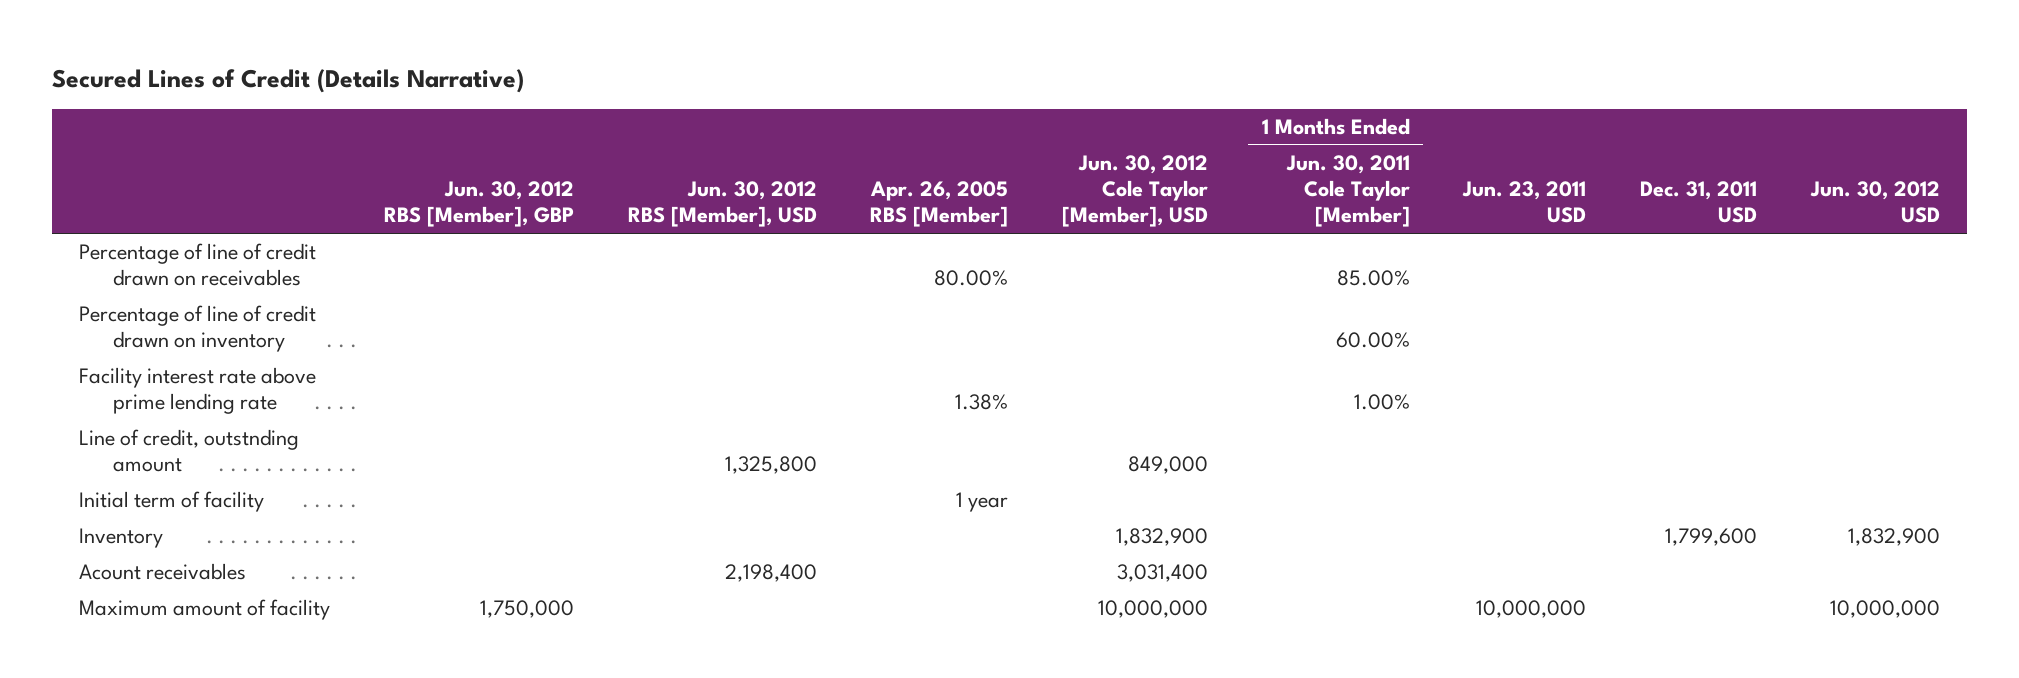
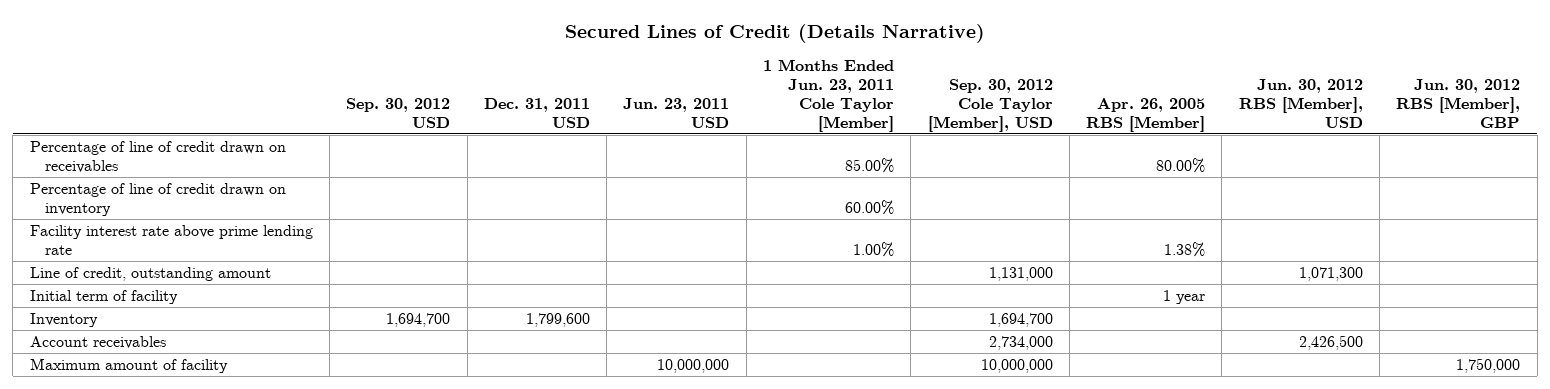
- | Jun. 30, 2012 RBS [Member], GBP | Jun. 30, 2012 RBS [Member], USD | Apr. 26, 2005 RBS [Member] | Jun. 30, 2012 Cole Taylor [Member], USD | 1 Months Ended Jun. 30, 2011 Cole Taylor [Member] | Jun. 23, 2011 USD | Dec. 31, 2011 USD | Jun. 30, 2012 USD
+ | Sep. 30, 2012 USD | Dec. 31, 2011 USD | Jun. 23, 2011 USD | 1 Months Ended Jun. 23, 2011 Cole Taylor [Member] | Sep. 30, 2012 Cole Taylor [Member], USD | Apr. 26, 2005 RBS [Member] | Jun. 30, 2012 RBS [Member], USD | Jun. 30, 2012 RBS [Member], GBP
- Line of credit, outstnding amount | | 1,325,800 | | 849,000 | | | |
+ Line of credit, outstanding amount | | | | | 1,131,000 | | 1,071,300 |
- Acount receivables | | 2,198,400 | | 3,031,400 | | | |
+ Account receivables | | | | | 2,734,000 | | 2,426,500 |

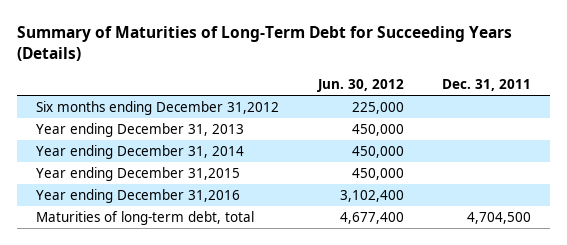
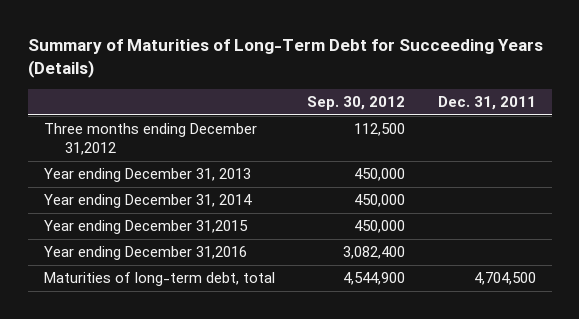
- | Jun. 30, 2012 | Dec. 31, 2011
+ | Sep. 30, 2012 | Dec. 31, 2011
- Six months ending December 31,2012 | 225,000 |
+ Three months ending December 31,2012 | 112,500 |

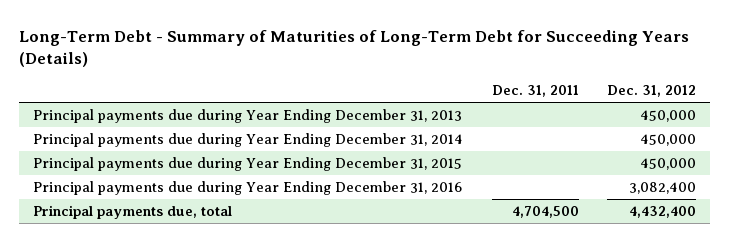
- Summary of Maturities of Long-Term Debt for Succeeding Years (Details)
+ Long-Term Debt - Summary of Maturities of Long-Term Debt for Succeeding Years (Details)
- | Sep. 30, 2012 | Dec. 31, 2011
+ | Dec. 31, 2011 | Dec. 31, 2012
- Three months ending December 31,2012 | 112,500 |
- Year ending December 31, 2013 | 450,000 |
- Year ending December 31, 2014 | 450,000 |
- Year ending December 31,2015 | 450,000 |
- Year ending December 31,2016 | 3,082,400 |
- Maturities of long-term debt, total | 4,544,900 | 4,704,500
+ Principal payments due during Year Ending December 31, 2013 | | 450,000
+ Principal payments due during Year Ending December 31, 2014 | | 450,000
+ Principal payments due during Year Ending December 31, 2015 | | 450,000
+ Principal payments due during Year Ending December 31, 2016 | | 3,082,400
+ Principal payments due, total | 4,704,500 | 4,432,400

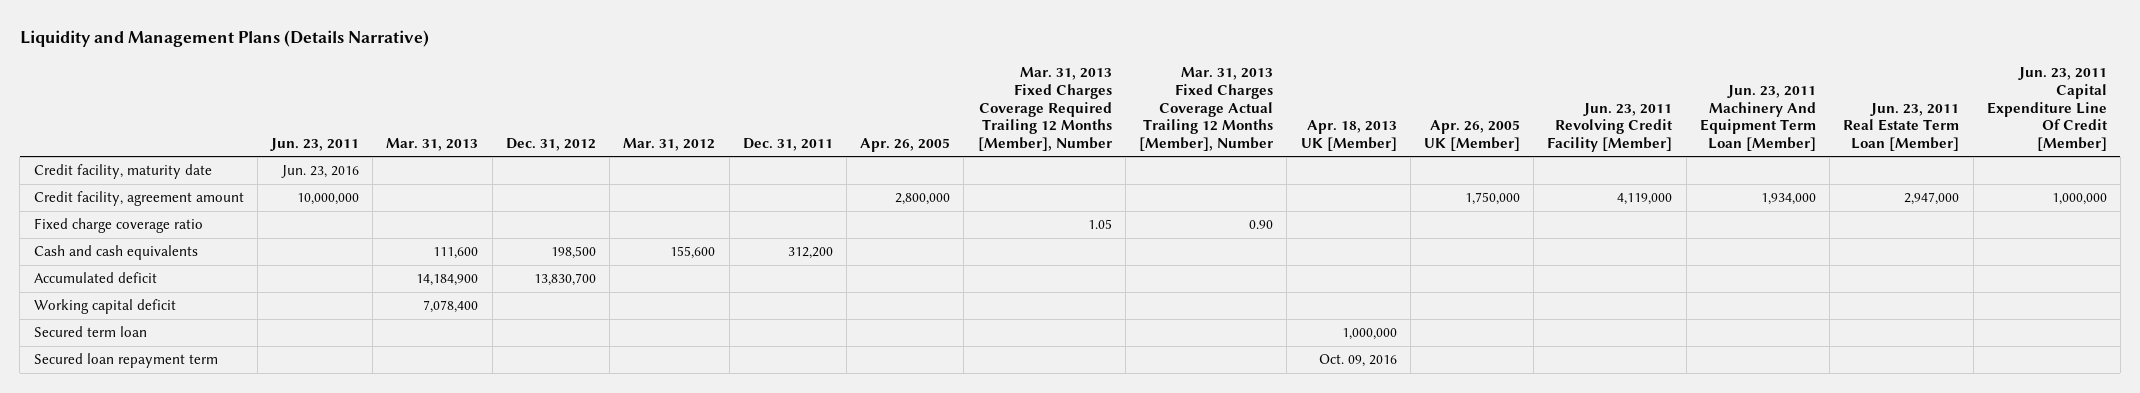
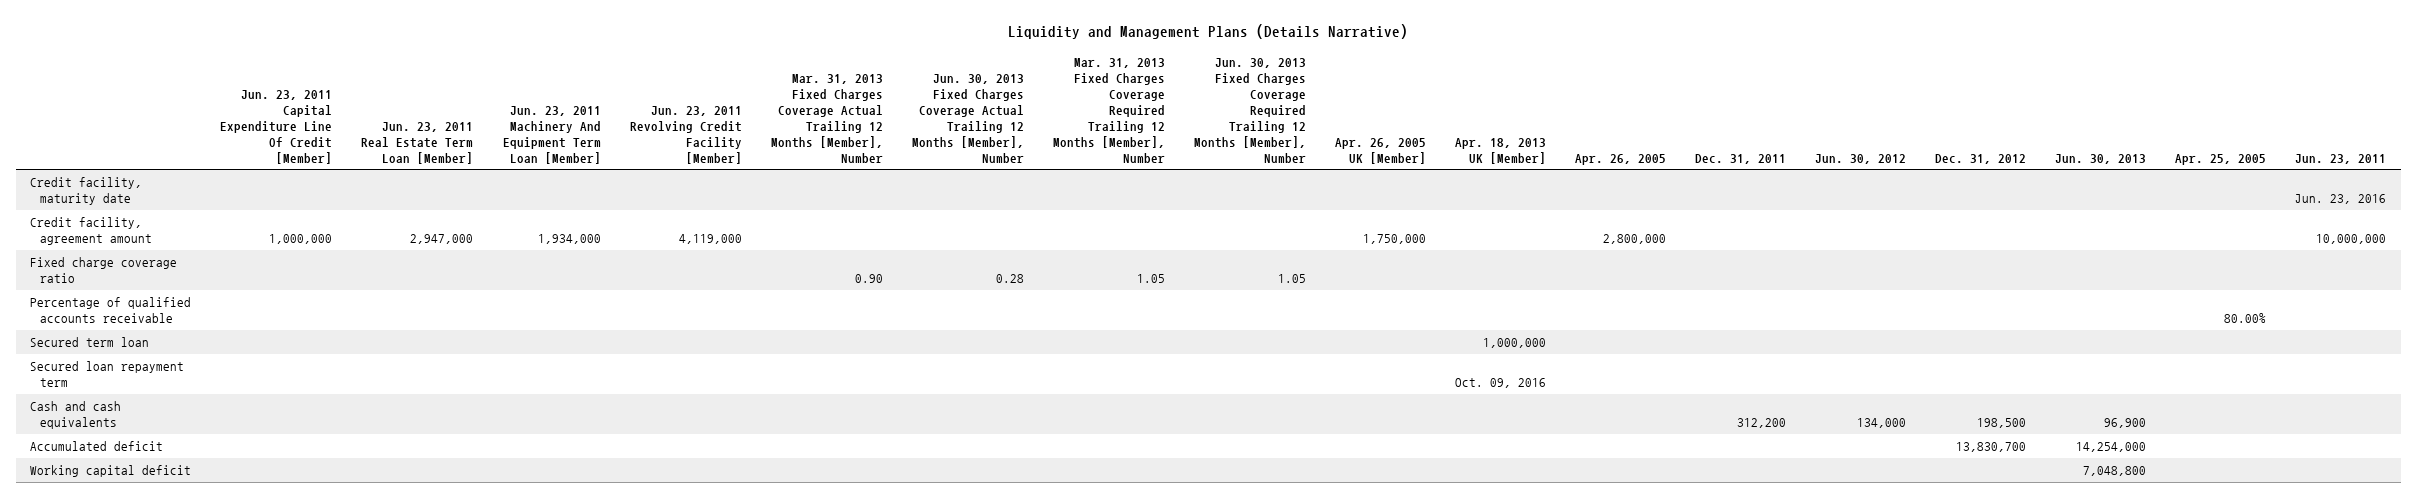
- | Jun. 23, 2011 | Mar. 31, 2013 | Dec. 31, 2012 | Mar. 31, 2012 | Dec. 31, 2011 | Apr. 26, 2005 | Mar. 31, 2013 Fixed Charges Coverage Required Trailing 12 Months [Member], Number | Mar. 31, 2013 Fixed Charges Coverage Actual Trailing 12 Months [Member], Number | Apr. 18, 2013 UK [Member] | Apr. 26, 2005 UK [Member] | Jun. 23, 2011 Revolving Credit Facility [Member] | Jun. 23, 2011 Machinery And Equipment Term Loan [Member] | Jun. 23, 2011 Real Estate Term Loan [Member] | Jun. 23, 2011 Capital Expenditure Line Of Credit [Member]
+ | Jun. 23, 2011 Capital Expenditure Line Of Credit [Member] | Jun. 23, 2011 Real Estate Term Loan [Member] | Jun. 23, 2011 Machinery And Equipment Term Loan [Member] | Jun. 23, 2011 Revolving Credit Facility [Member] | Mar. 31, 2013 Fixed Charges Coverage Actual Trailing 12 Months [Member], Number | Jun. 30, 2013 Fixed Charges Coverage Actual Trailing 12 Months [Member], Number | Mar. 31, 2013 Fixed Charges Coverage Required Trailing 12 Months [Member], Number | Jun. 30, 2013 Fixed Charges Coverage Required Trailing 12 Months [Member], Number | Apr. 26, 2005 UK [Member] | Apr. 18, 2013 UK [Member] | Apr. 26, 2005 | Dec. 31, 2011 | Jun. 30, 2012 | Dec. 31, 2012 | Jun. 30, 2013 | Apr. 25, 2005 | Jun. 23, 2011
+ Percentage of qualified accounts receivable | | | | | | | | | | | | | | | | 80.00% |
moved up: Secured term loan | | | | | | | | | | 1,000,000 | | | | | | |
moved up: Secured loan repayment term | | | | | | | | | | Oct. 09, 2016 | | | | | | |

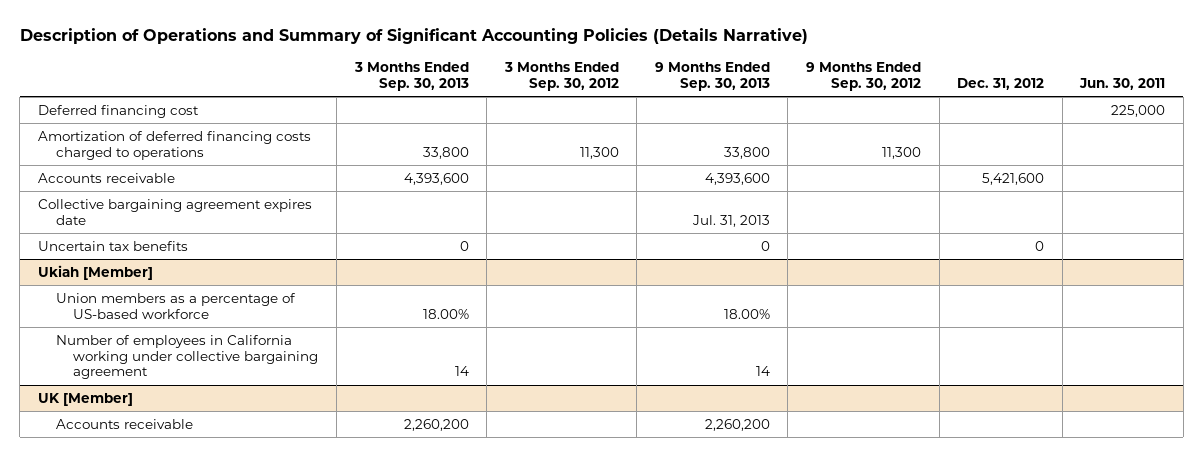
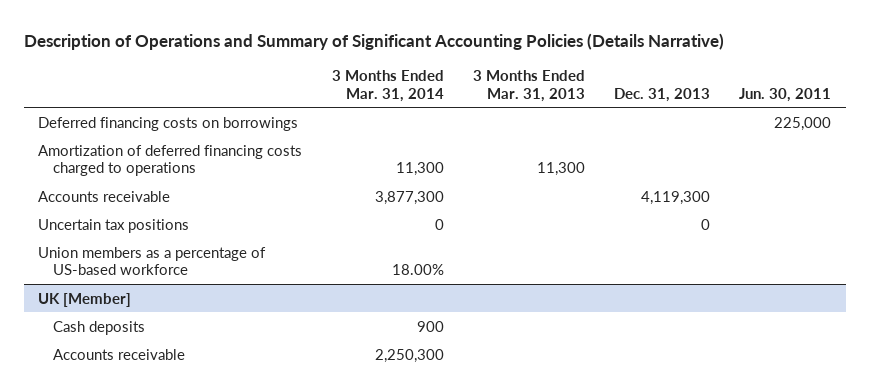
- | 3 Months Ended Sep. 30, 2013 | 3 Months Ended Sep. 30, 2012 | 9 Months Ended Sep. 30, 2013 | 9 Months Ended Sep. 30, 2012 | Dec. 31, 2012 | Jun. 30, 2011
+ | 3 Months Ended Mar. 31, 2014 | 3 Months Ended Mar. 31, 2013 | Dec. 31, 2013 | Jun. 30, 2011
- Deferred financing cost | | | | | | 225,000
+ Deferred financing costs on borrowings | | | | 225,000
- Collective bargaining agreement expires date | | | Jul. 31, 2013 | | |
- Uncertain tax benefits | 0 | | 0 | | 0 |
- Ukiah [Member]
- Union members as a percentage of US-based workforce | 18.00% | | 18.00% | | |
- Number of employees in California working under collective bargaining agreement | 14 | | 14 | | |
+ Uncertain tax positions | 0 | | 0 |
+ Union members as a percentage of US-based workforce | 18.00% | | |
@ UK [Member]
+ Cash deposits | 900 | | |

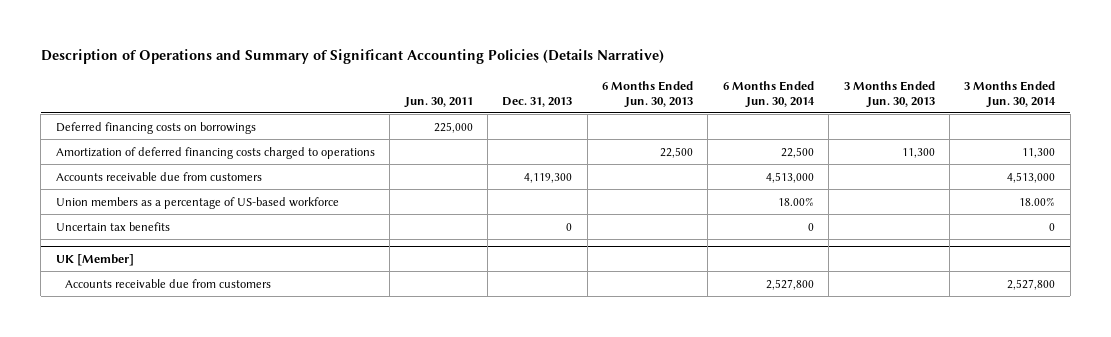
- | 3 Months Ended Mar. 31, 2014 | 3 Months Ended Mar. 31, 2013 | Dec. 31, 2013 | Jun. 30, 2011
+ | Jun. 30, 2011 | Dec. 31, 2013 | 6 Months Ended Jun. 30, 2013 | 6 Months Ended Jun. 30, 2014 | 3 Months Ended Jun. 30, 2013 | 3 Months Ended Jun. 30, 2014
- Accounts receivable | 3,877,300 | | 4,119,300 |
- Uncertain tax positions | 0 | | 0 |
+ Accounts receivable due from customers | | 4,119,300 | | 4,513,000 | | 4,513,000
+ Uncertain tax benefits | | 0 | | 0 | | 0
@ UK [Member]
- Cash deposits | 900 | | |
- Accounts receivable | 2,250,300 | | |
+ Accounts receivable due from customers | | | | 2,527,800 | | 2,527,800

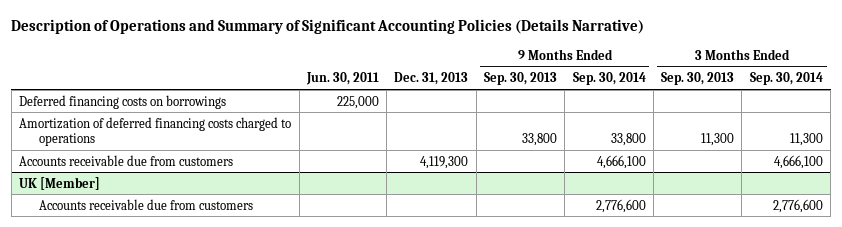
- | Jun. 30, 2011 | Dec. 31, 2013 | 6 Months Ended Jun. 30, 2013 | 6 Months Ended Jun. 30, 2014 | 3 Months Ended Jun. 30, 2013 | 3 Months Ended Jun. 30, 2014
+ | Jun. 30, 2011 | Dec. 31, 2013 | 9 Months Ended Sep. 30, 2013 | 9 Months Ended Sep. 30, 2014 | 3 Months Ended Sep. 30, 2013 | 3 Months Ended Sep. 30, 2014
- Union members as a percentage of US-based workforce | | | | 18.00% | | 18.00%
- Uncertain tax benefits | | 0 | | 0 | | 0

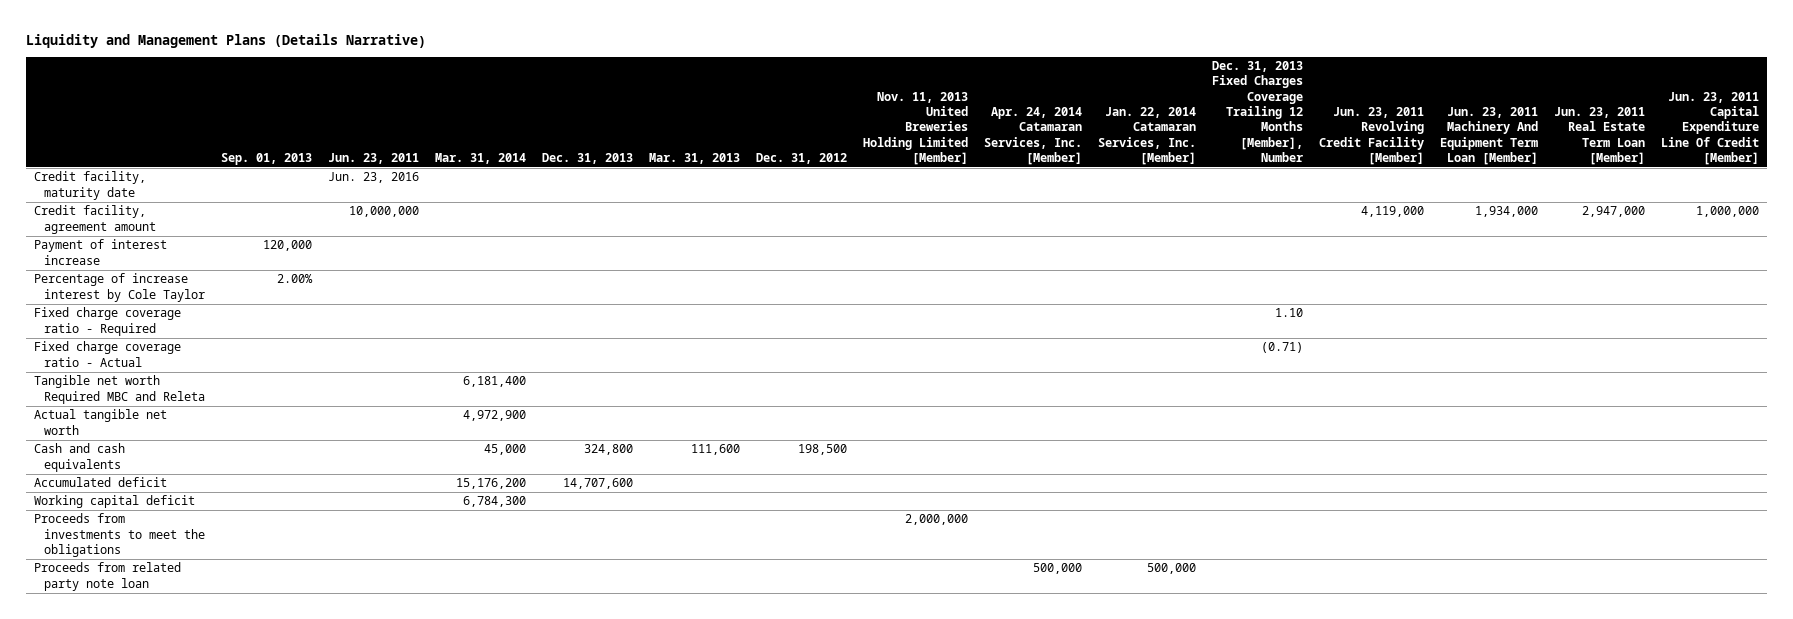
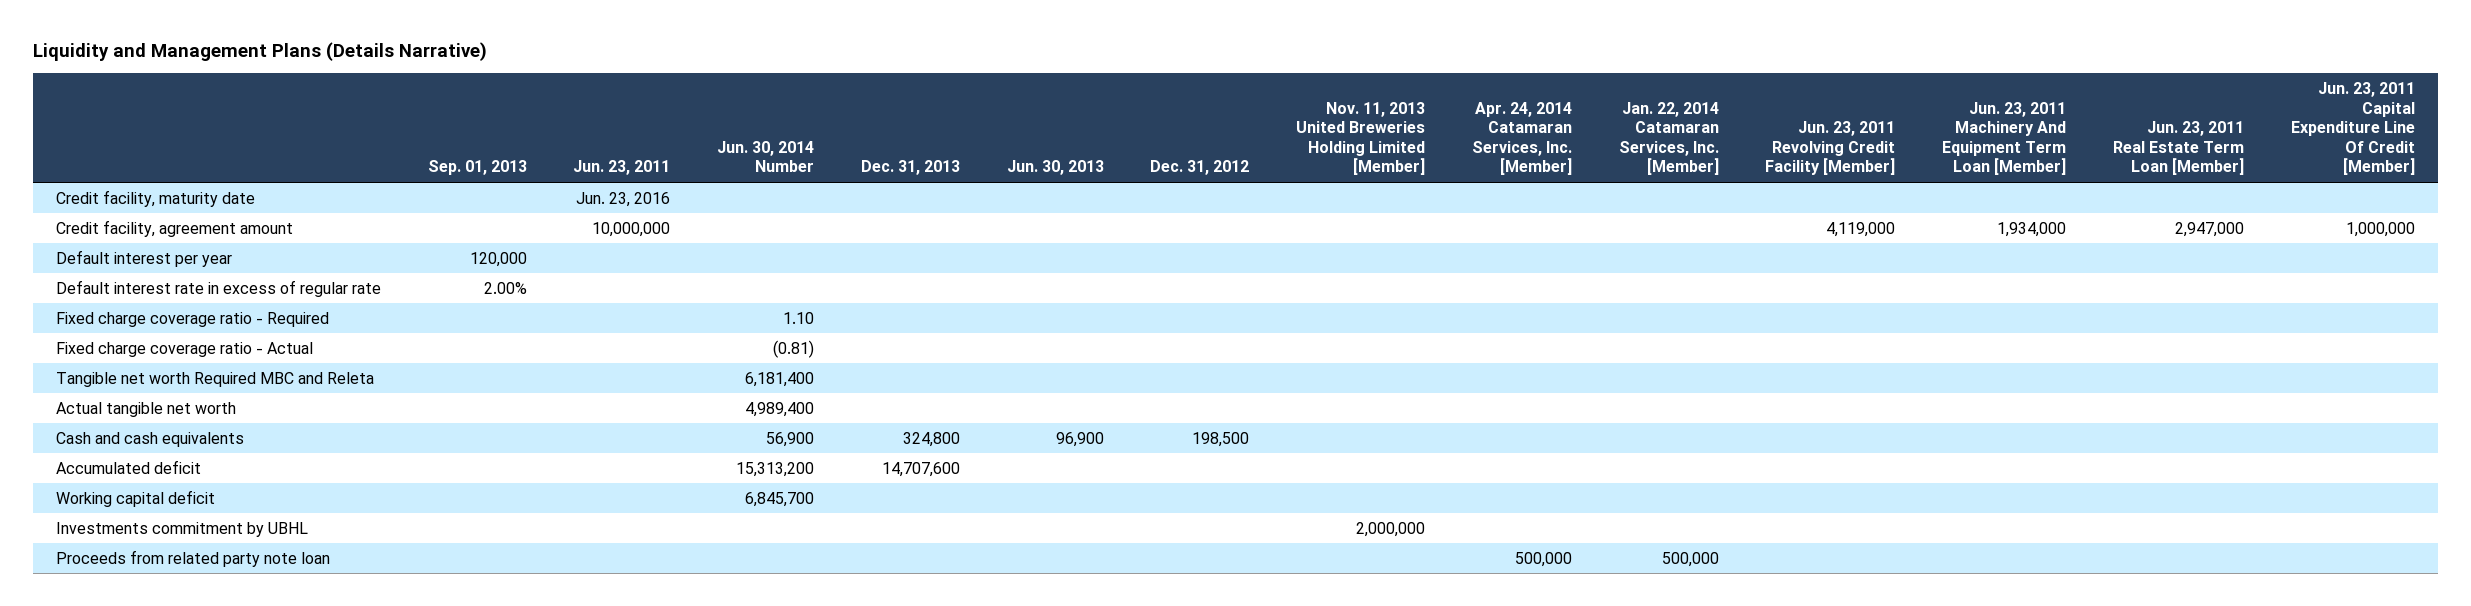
- | Sep. 01, 2013 | Jun. 23, 2011 | Mar. 31, 2014 | Dec. 31, 2013 | Mar. 31, 2013 | Dec. 31, 2012 | Nov. 11, 2013 United Breweries Holding Limited [Member] | Apr. 24, 2014 Catamaran Services, Inc. [Member] | Jan. 22, 2014 Catamaran Services, Inc. [Member] | Dec. 31, 2013 Fixed Charges Coverage Trailing 12 Months [Member], Number | Jun. 23, 2011 Revolving Credit Facility [Member] | Jun. 23, 2011 Machinery And Equipment Term Loan [Member] | Jun. 23, 2011 Real Estate Term Loan [Member] | Jun. 23, 2011 Capital Expenditure Line Of Credit [Member]
+ | Sep. 01, 2013 | Jun. 23, 2011 | Jun. 30, 2014 Number | Dec. 31, 2013 | Jun. 30, 2013 | Dec. 31, 2012 | Nov. 11, 2013 United Breweries Holding Limited [Member] | Apr. 24, 2014 Catamaran Services, Inc. [Member] | Jan. 22, 2014 Catamaran Services, Inc. [Member] | Jun. 23, 2011 Revolving Credit Facility [Member] | Jun. 23, 2011 Machinery And Equipment Term Loan [Member] | Jun. 23, 2011 Real Estate Term Loan [Member] | Jun. 23, 2011 Capital Expenditure Line Of Credit [Member]
- Payment of interest increase | 120,000 | | | | | | | | | | | | |
- Percentage of increase interest by Cole Taylor | 2.00% | | | | | | | | | | | | |
+ Default interest per year | 120,000 | | | | | | | | | | | |
+ Default interest rate in excess of regular rate | 2.00% | | | | | | | | | | | |
- Proceeds from investments to meet the obligations | | | | | | | 2,000,000 | | | | | | |
+ Investments commitment by UBHL | | | | | | | 2,000,000 | | | | | |

